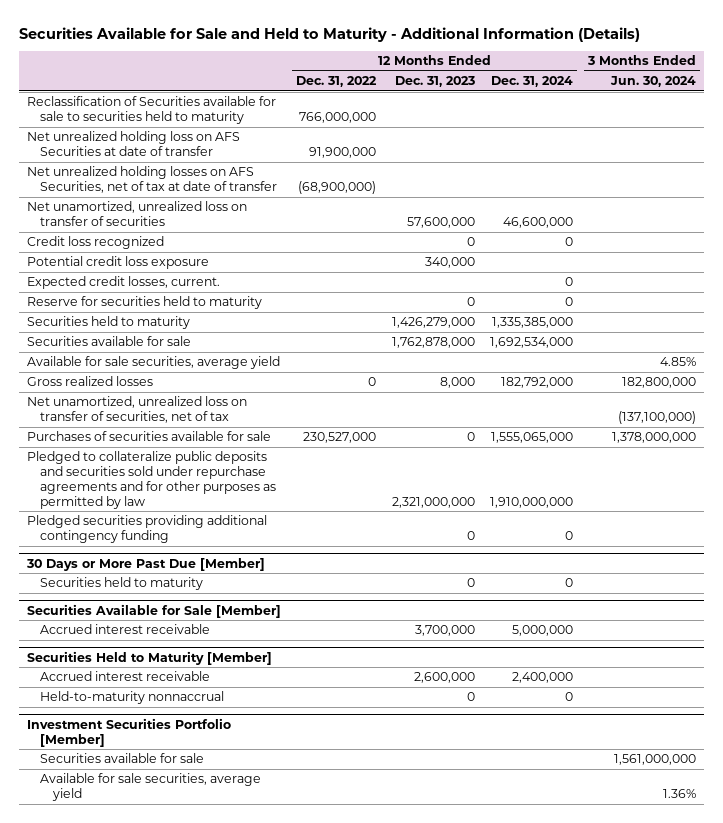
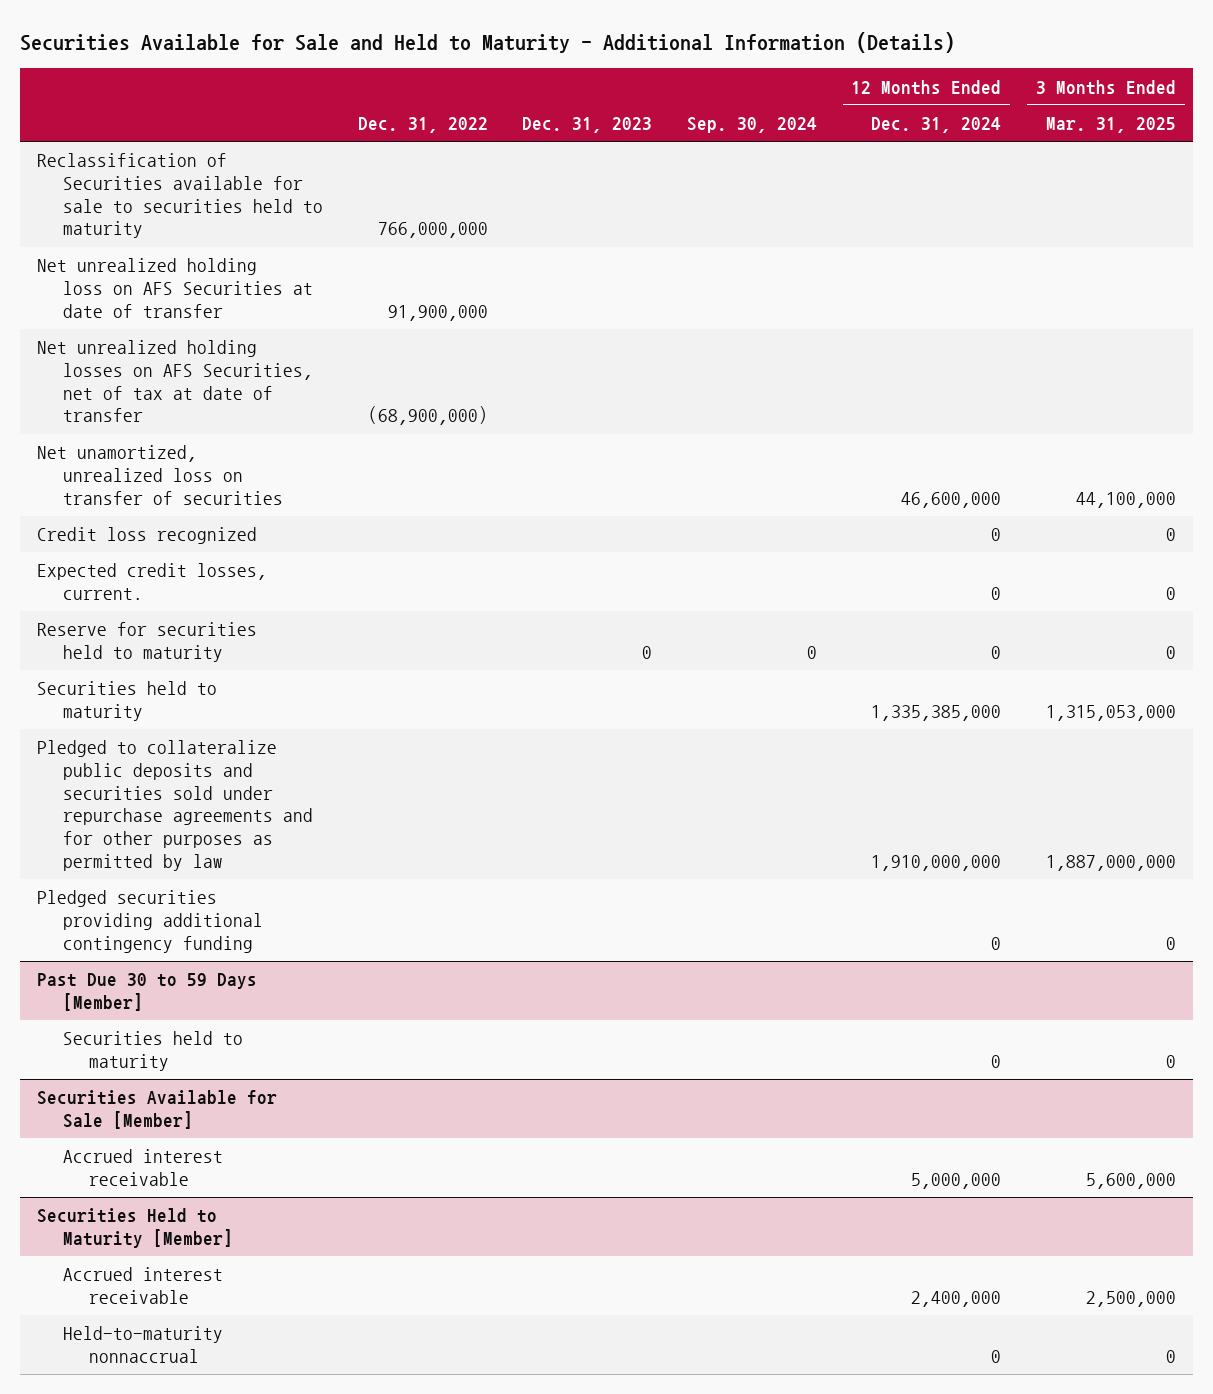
- | 12 Months Ended Dec. 31, 2022 | 12 Months Ended Dec. 31, 2023 | 12 Months Ended Dec. 31, 2024 | 3 Months Ended Jun. 30, 2024
+ | Dec. 31, 2022 | Dec. 31, 2023 | Sep. 30, 2024 | 12 Months Ended Dec. 31, 2024 | 3 Months Ended Mar. 31, 2025
- Potential credit loss exposure | | 340,000 | |
- Securities available for sale | | 1,762,878,000 | 1,692,534,000 |
- Available for sale securities, average yield | | | | 4.85%
- Gross realized losses | 0 | 8,000 | 182,792,000 | 182,800,000
- Net unamortized, unrealized loss on transfer of securities, net of tax | | | | (137,100,000)
- Purchases of securities available for sale | 230,527,000 | 0 | 1,555,065,000 | 1,378,000,000
- 30 Days or More Past Due [Member]
+ Past Due 30 to 59 Days [Member]
- Investment Securities Portfolio [Member]
- Securities available for sale | | | | 1,561,000,000
- Available for sale securities, average yield | | | | 1.36%

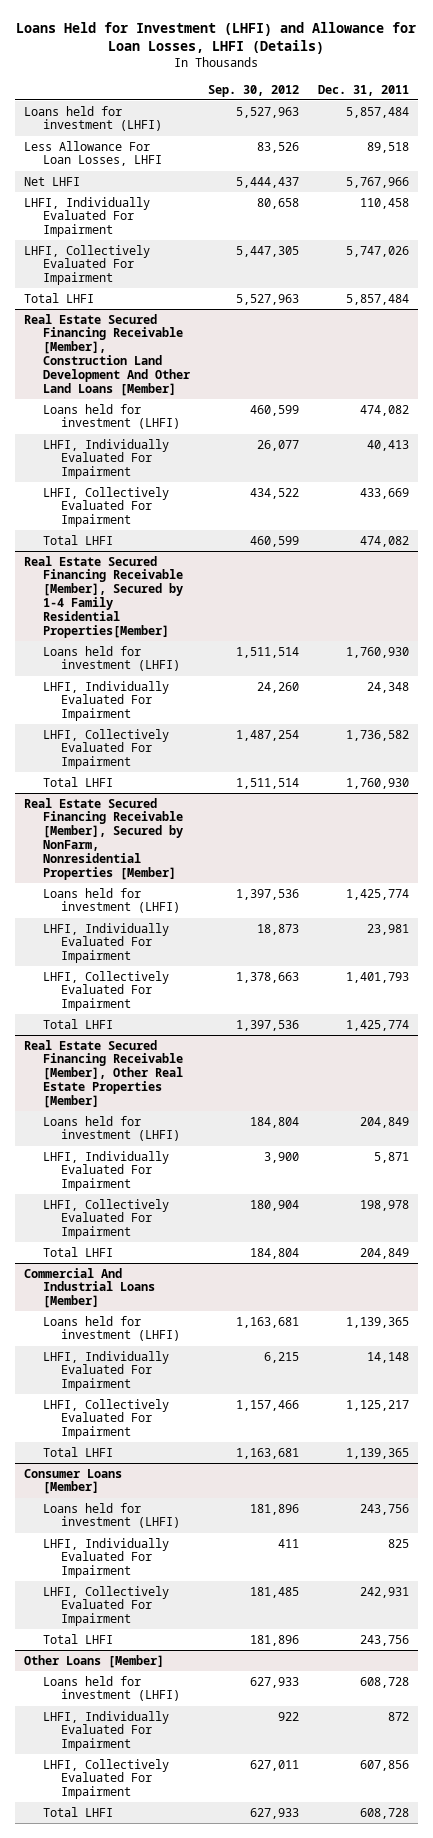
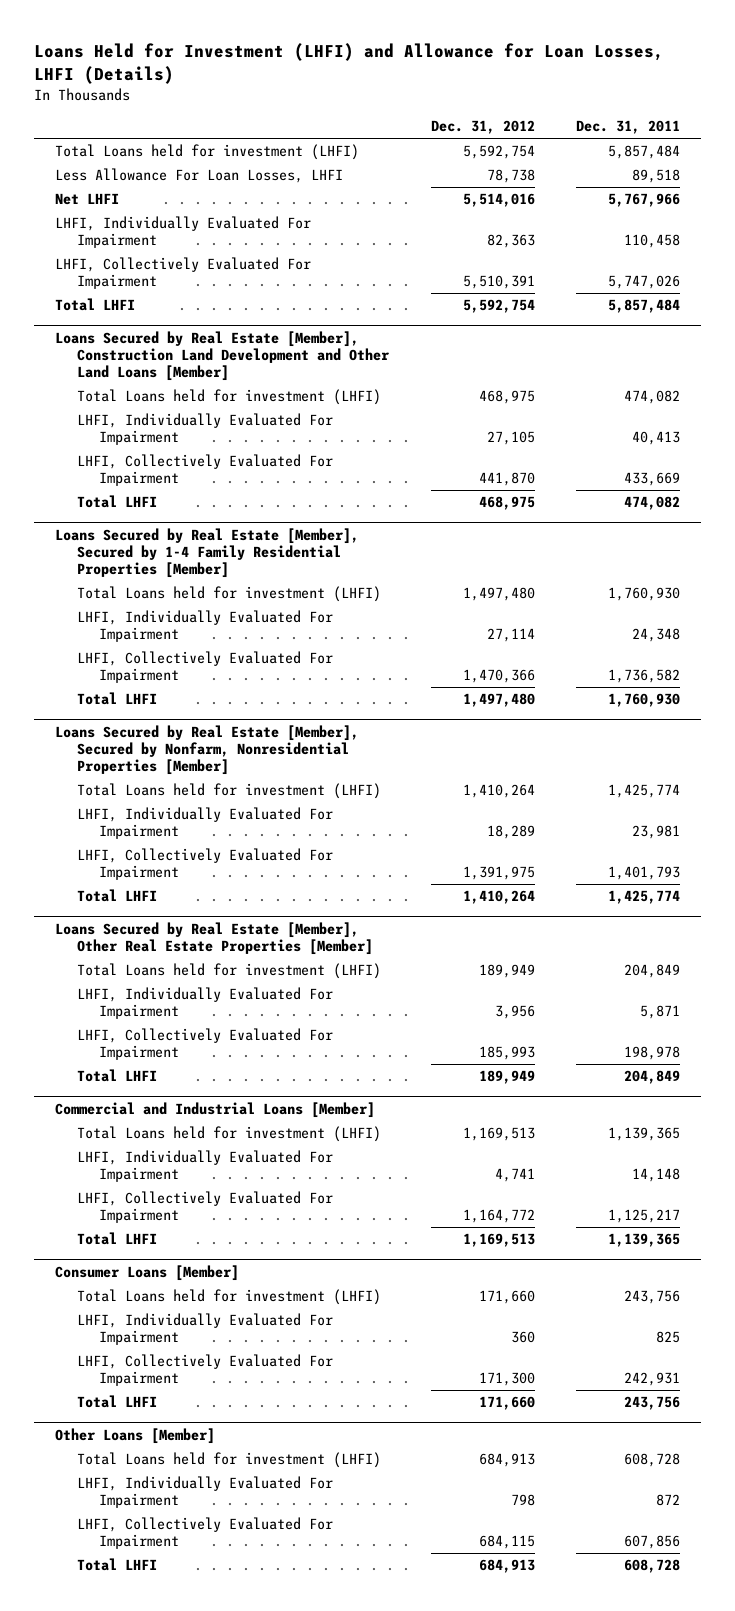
- | Sep. 30, 2012 | Dec. 31, 2011
+ | Dec. 31, 2012 | Dec. 31, 2011
- Loans held for investment (LHFI) | 5,527,963 | 5,857,484
+ Total Loans held for investment (LHFI) | 5,592,754 | 5,857,484
- Real Estate Secured Financing Receivable [Member], Construction Land Development And Other Land Loans [Member]
- Loans held for investment (LHFI) | 460,599 | 474,082
+ Loans Secured by Real Estate [Member], Construction Land Development and Other Land Loans [Member]
+ Total Loans held for investment (LHFI) | 468,975 | 474,082
- Real Estate Secured Financing Receivable [Member], Secured by 1-4 Family Residential Properties[Member]
- Loans held for investment (LHFI) | 1,511,514 | 1,760,930
+ Loans Secured by Real Estate [Member], Secured by 1-4 Family Residential Properties [Member]
+ Total Loans held for investment (LHFI) | 1,497,480 | 1,760,930
- Real Estate Secured Financing Receivable [Member], Secured by NonFarm, Nonresidential Properties [Member]
- Loans held for investment (LHFI) | 1,397,536 | 1,425,774
+ Loans Secured by Real Estate [Member], Secured by Nonfarm, Nonresidential Properties [Member]
+ Total Loans held for investment (LHFI) | 1,410,264 | 1,425,774
- Real Estate Secured Financing Receivable [Member], Other Real Estate Properties [Member]
- Loans held for investment (LHFI) | 184,804 | 204,849
+ Loans Secured by Real Estate [Member], Other Real Estate Properties [Member]
+ Total Loans held for investment (LHFI) | 189,949 | 204,849
- Commercial And Industrial Loans [Member]
- Loans held for investment (LHFI) | 1,163,681 | 1,139,365
+ Commercial and Industrial Loans [Member]
+ Total Loans held for investment (LHFI) | 1,169,513 | 1,139,365
@ Consumer Loans [Member]
- Loans held for investment (LHFI) | 181,896 | 243,756
+ Total Loans held for investment (LHFI) | 171,660 | 243,756
@ Other Loans [Member]
- Loans held for investment (LHFI) | 627,933 | 608,728
+ Total Loans held for investment (LHFI) | 684,913 | 608,728

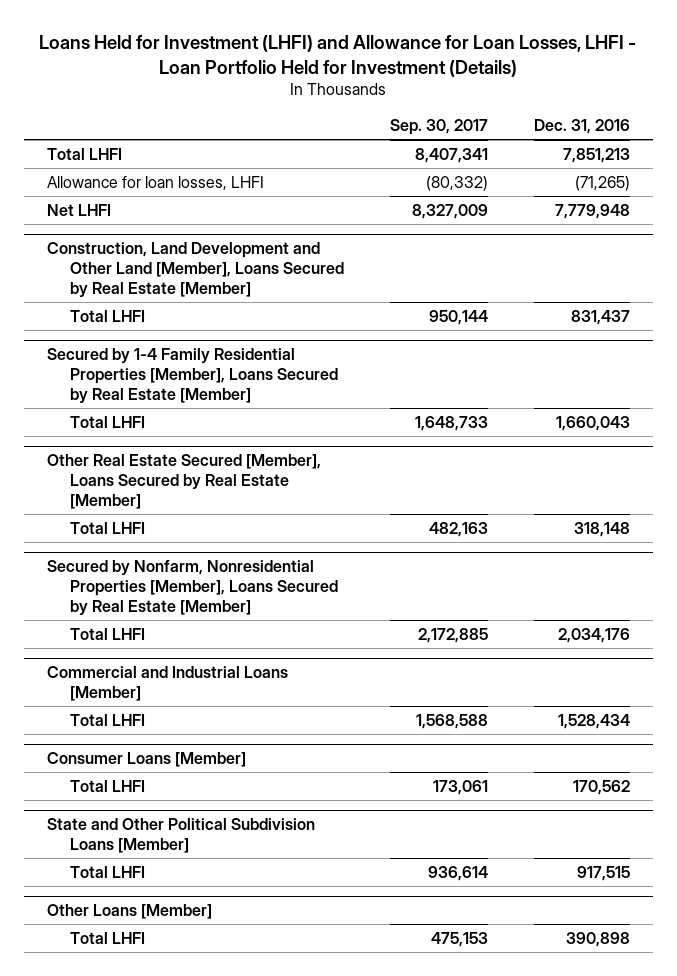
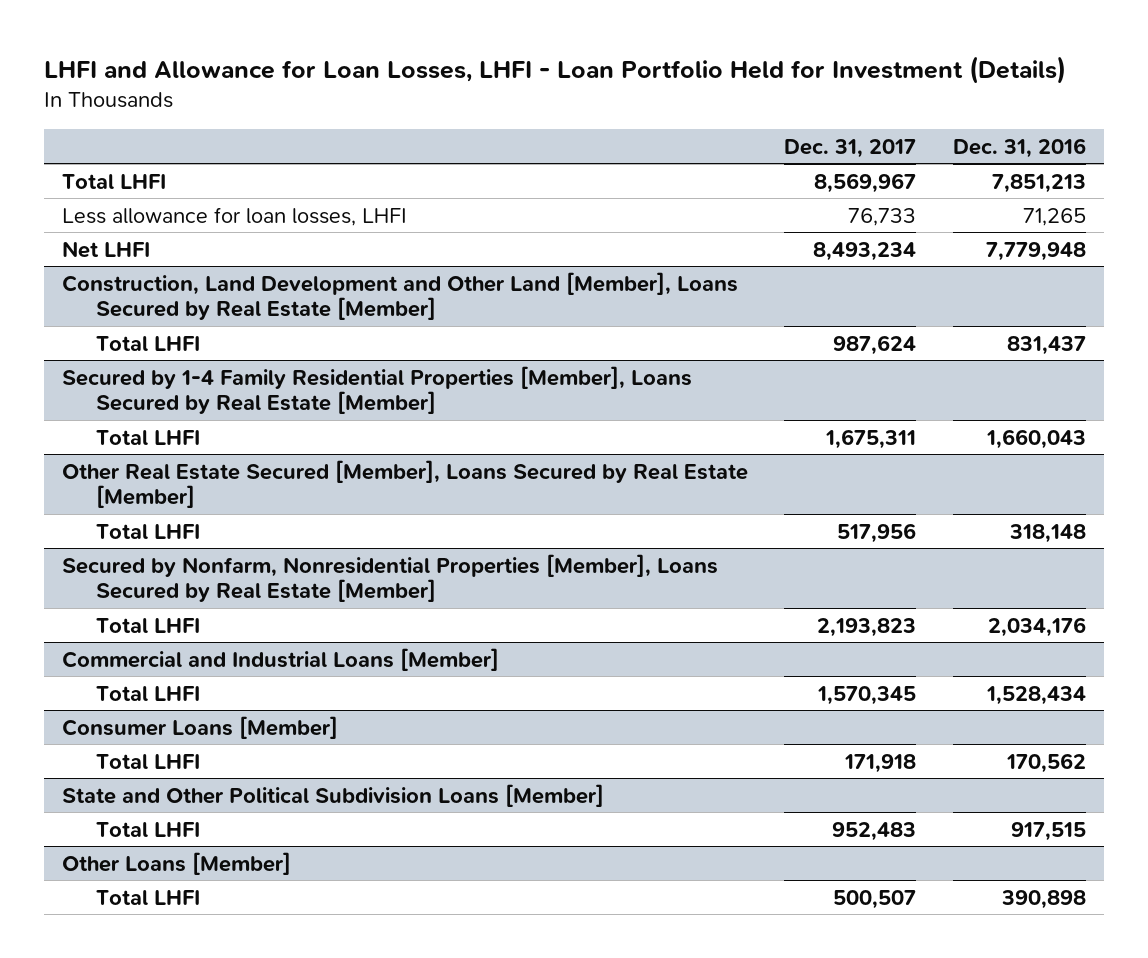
- Loans Held for Investment (LHFI) and Allowance for Loan Losses, LHFI - Loan Portfolio Held for Investment (Details)
+ LHFI and Allowance for Loan Losses, LHFI - Loan Portfolio Held for Investment (Details)
- | Sep. 30, 2017 | Dec. 31, 2016
+ | Dec. 31, 2017 | Dec. 31, 2016
- Allowance for loan losses, LHFI | (80,332) | (71,265)
+ Less allowance for loan losses, LHFI | 76,733 | 71,265

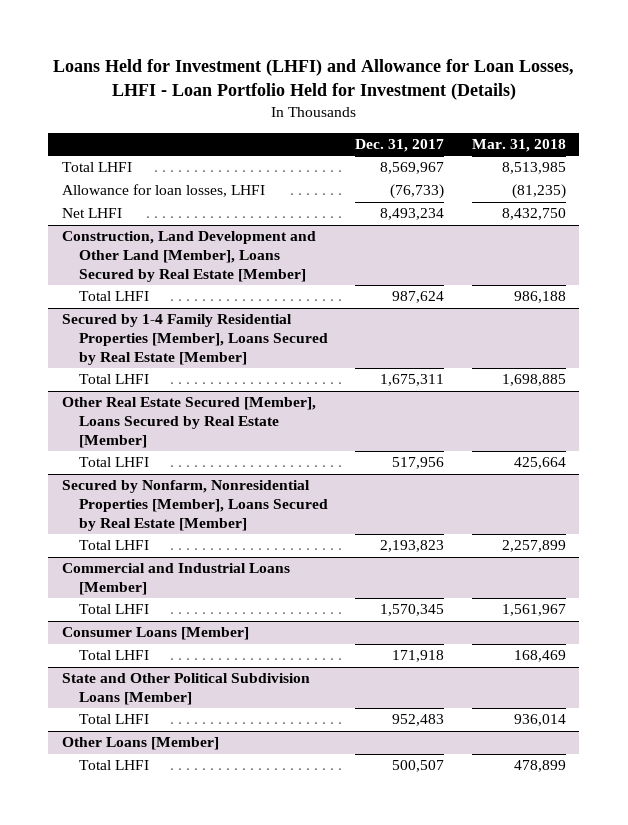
- LHFI and Allowance for Loan Losses, LHFI - Loan Portfolio Held for Investment (Details)
+ Loans Held for Investment (LHFI) and Allowance for Loan Losses, LHFI - Loan Portfolio Held for Investment (Details)
- | Dec. 31, 2017 | Dec. 31, 2016
+ | Dec. 31, 2017 | Mar. 31, 2018
- Less allowance for loan losses, LHFI | 76,733 | 71,265
+ Allowance for loan losses, LHFI | (76,733) | (81,235)

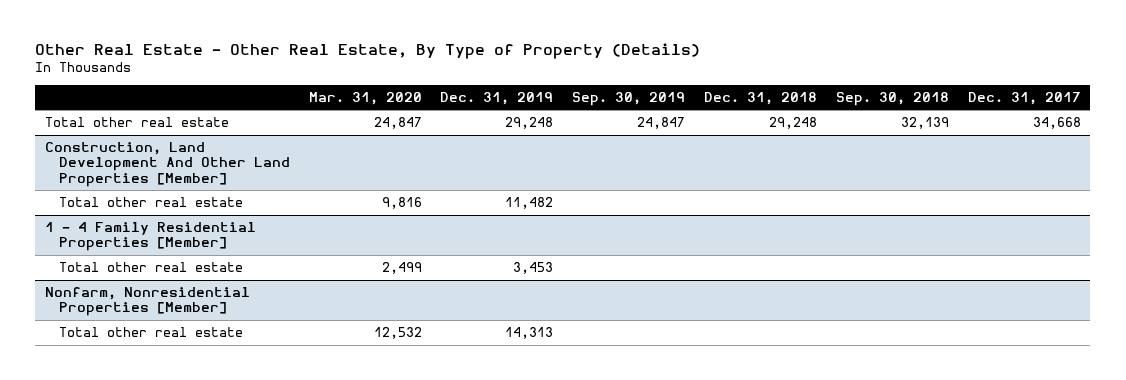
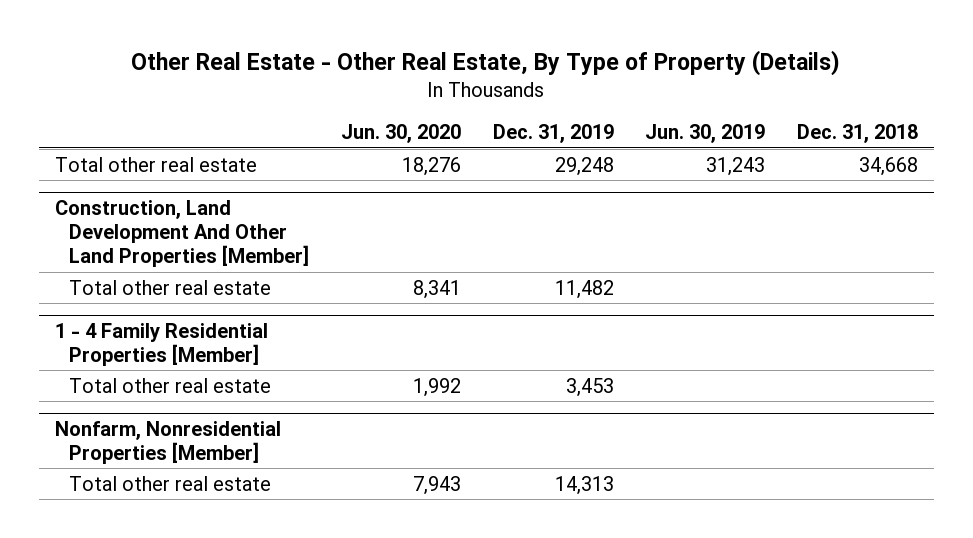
- | Mar. 31, 2020 | Dec. 31, 2019 | Sep. 30, 2019 | Dec. 31, 2018 | Sep. 30, 2018 | Dec. 31, 2017
+ | Jun. 30, 2020 | Dec. 31, 2019 | Jun. 30, 2019 | Dec. 31, 2018
- Total other real estate | 24,847 | 29,248 | 24,847 | 29,248 | 32,139 | 34,668
+ Total other real estate | 18,276 | 29,248 | 31,243 | 34,668

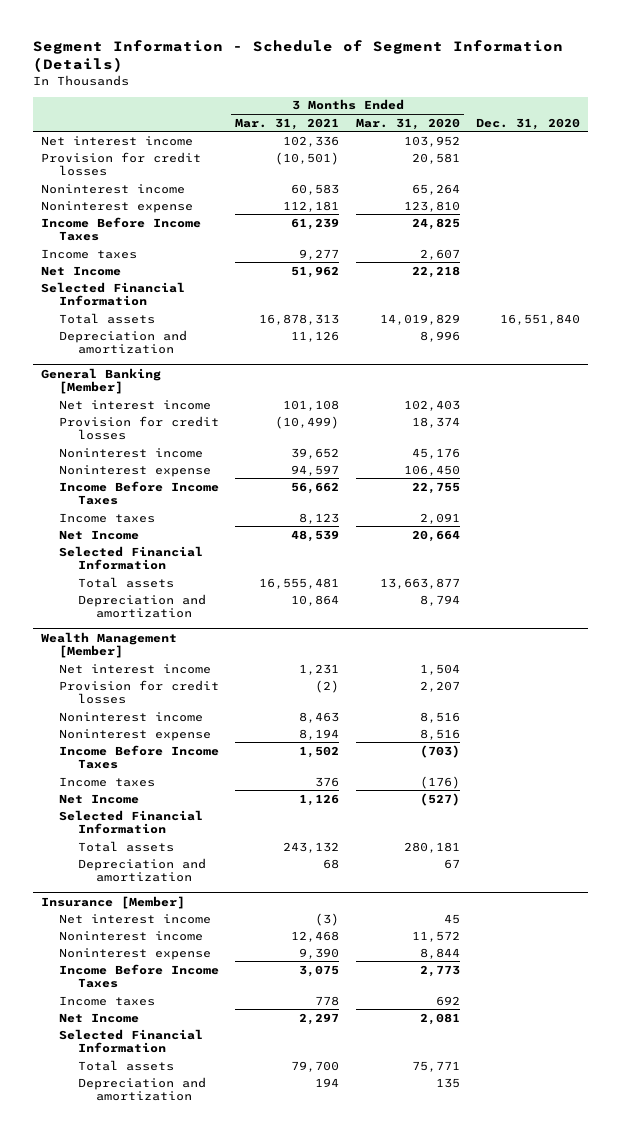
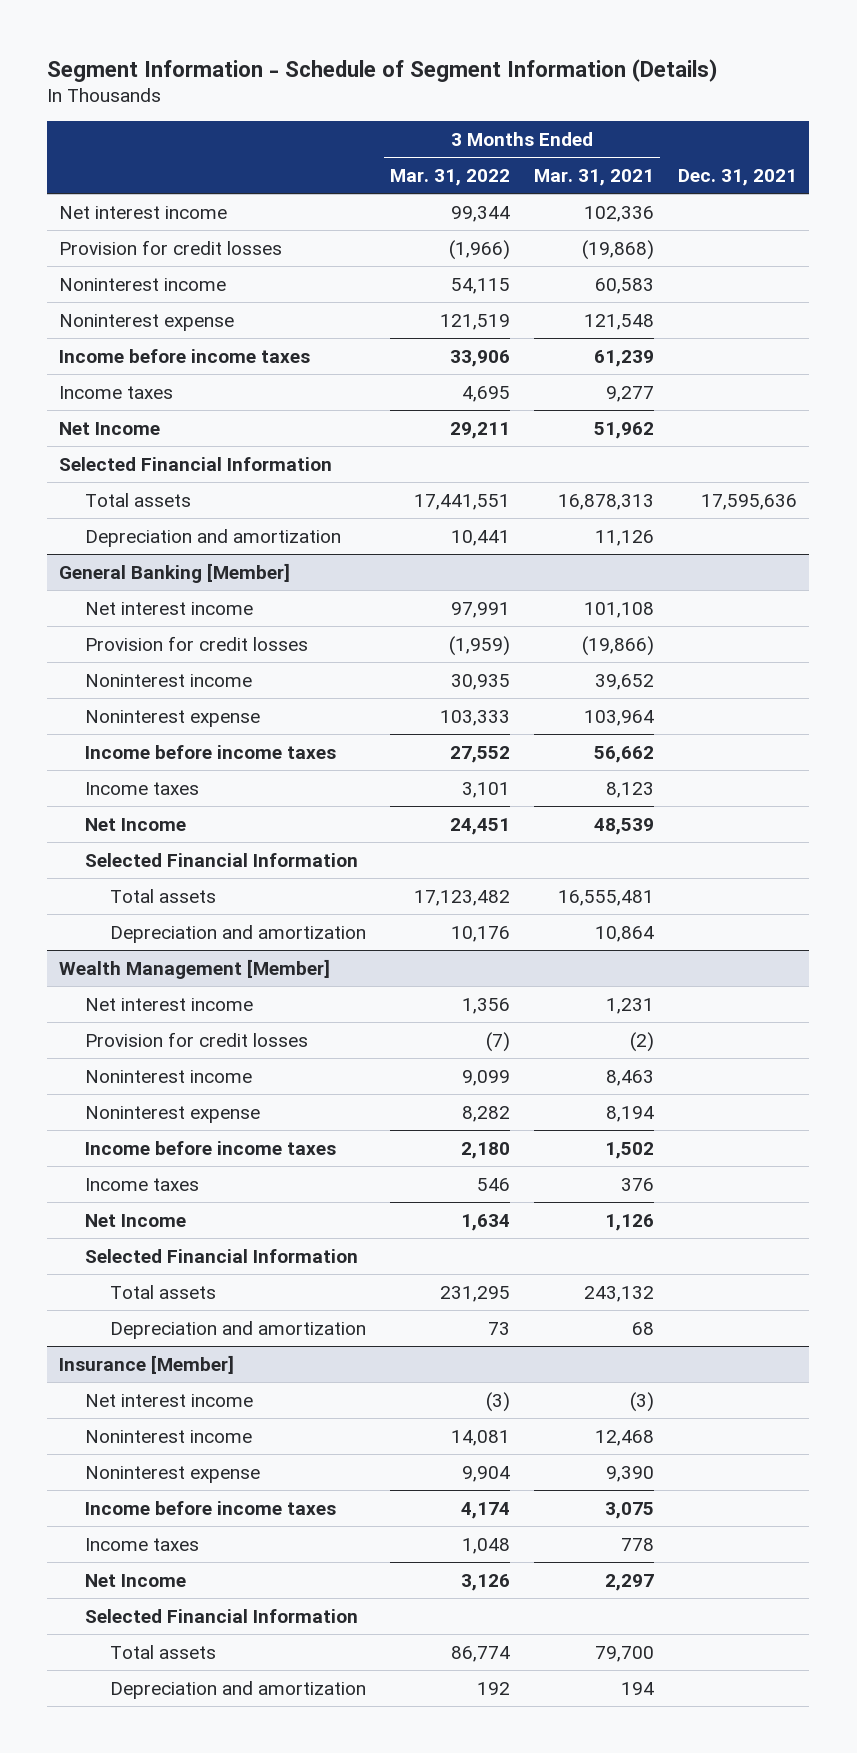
- | 3 Months Ended Mar. 31, 2021 | 3 Months Ended Mar. 31, 2020 | Dec. 31, 2020
+ | 3 Months Ended Mar. 31, 2022 | 3 Months Ended Mar. 31, 2021 | Dec. 31, 2021
- Provision for credit losses | (10,501) | 20,581 |
+ Provision for credit losses | (1,966) | (19,868) |
- Noninterest expense | 112,181 | 123,810 |
- Income Before Income Taxes | 61,239 | 24,825 |
+ Noninterest expense | 121,519 | 121,548 |
+ Income before income taxes | 33,906 | 61,239 |
@ General Banking [Member]
- Provision for credit losses | (10,499) | 18,374 |
+ Provision for credit losses | (1,959) | (19,866) |
- Noninterest expense | 94,597 | 106,450 |
- Income Before Income Taxes | 56,662 | 22,755 |
+ Noninterest expense | 103,333 | 103,964 |
+ Income before income taxes | 27,552 | 56,662 |
@ Wealth Management [Member]
- Income Before Income Taxes | 1,502 | (703) |
+ Income before income taxes | 2,180 | 1,502 |
@ Insurance [Member]
- Income Before Income Taxes | 3,075 | 2,773 |
+ Income before income taxes | 4,174 | 3,075 |

